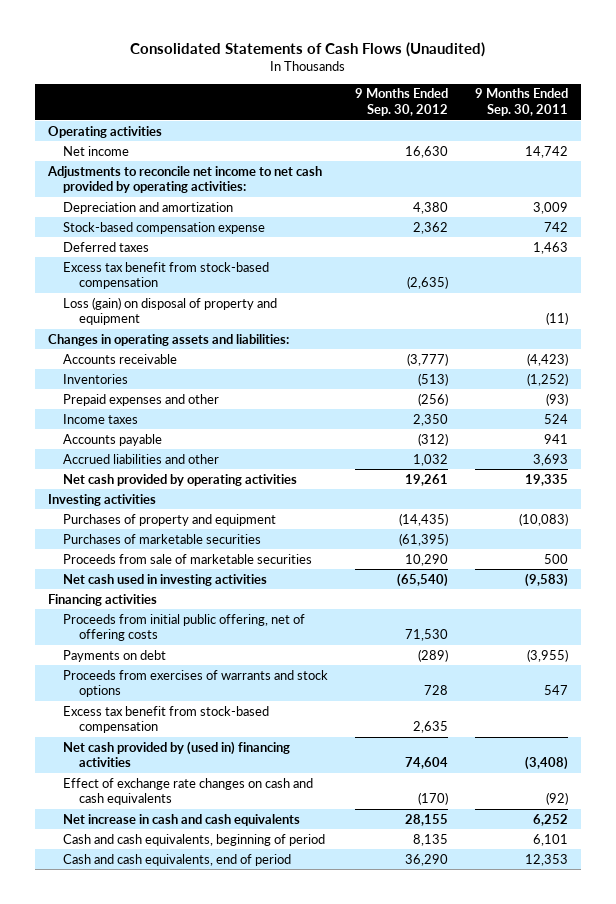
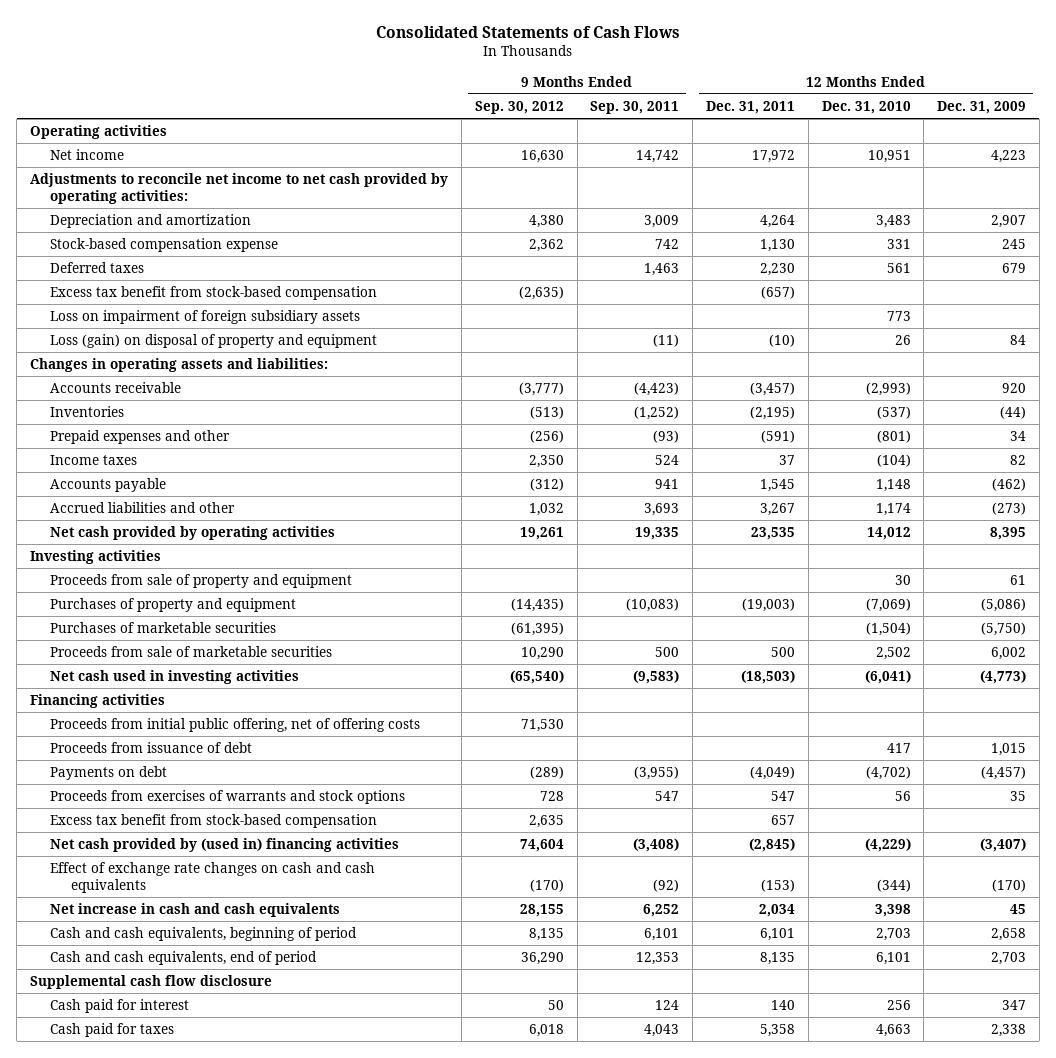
- Consolidated Statements of Cash Flows (Unaudited)
+ Consolidated Statements of Cash Flows
- | 9 Months Ended Sep. 30, 2012 | 9 Months Ended Sep. 30, 2011
+ | 9 Months Ended Sep. 30, 2012 | 9 Months Ended Sep. 30, 2011 | 12 Months Ended Dec. 31, 2011 | 12 Months Ended Dec. 31, 2010 | 12 Months Ended Dec. 31, 2009
+ Loss on impairment of foreign subsidiary assets | | | | 773 |
+ Proceeds from sale of property and equipment | | | | 30 | 61
+ Proceeds from issuance of debt | | | | 417 | 1,015
+ Supplemental cash flow disclosure
+ Cash paid for interest | 50 | 124 | 140 | 256 | 347
+ Cash paid for taxes | 6,018 | 4,043 | 5,358 | 4,663 | 2,338

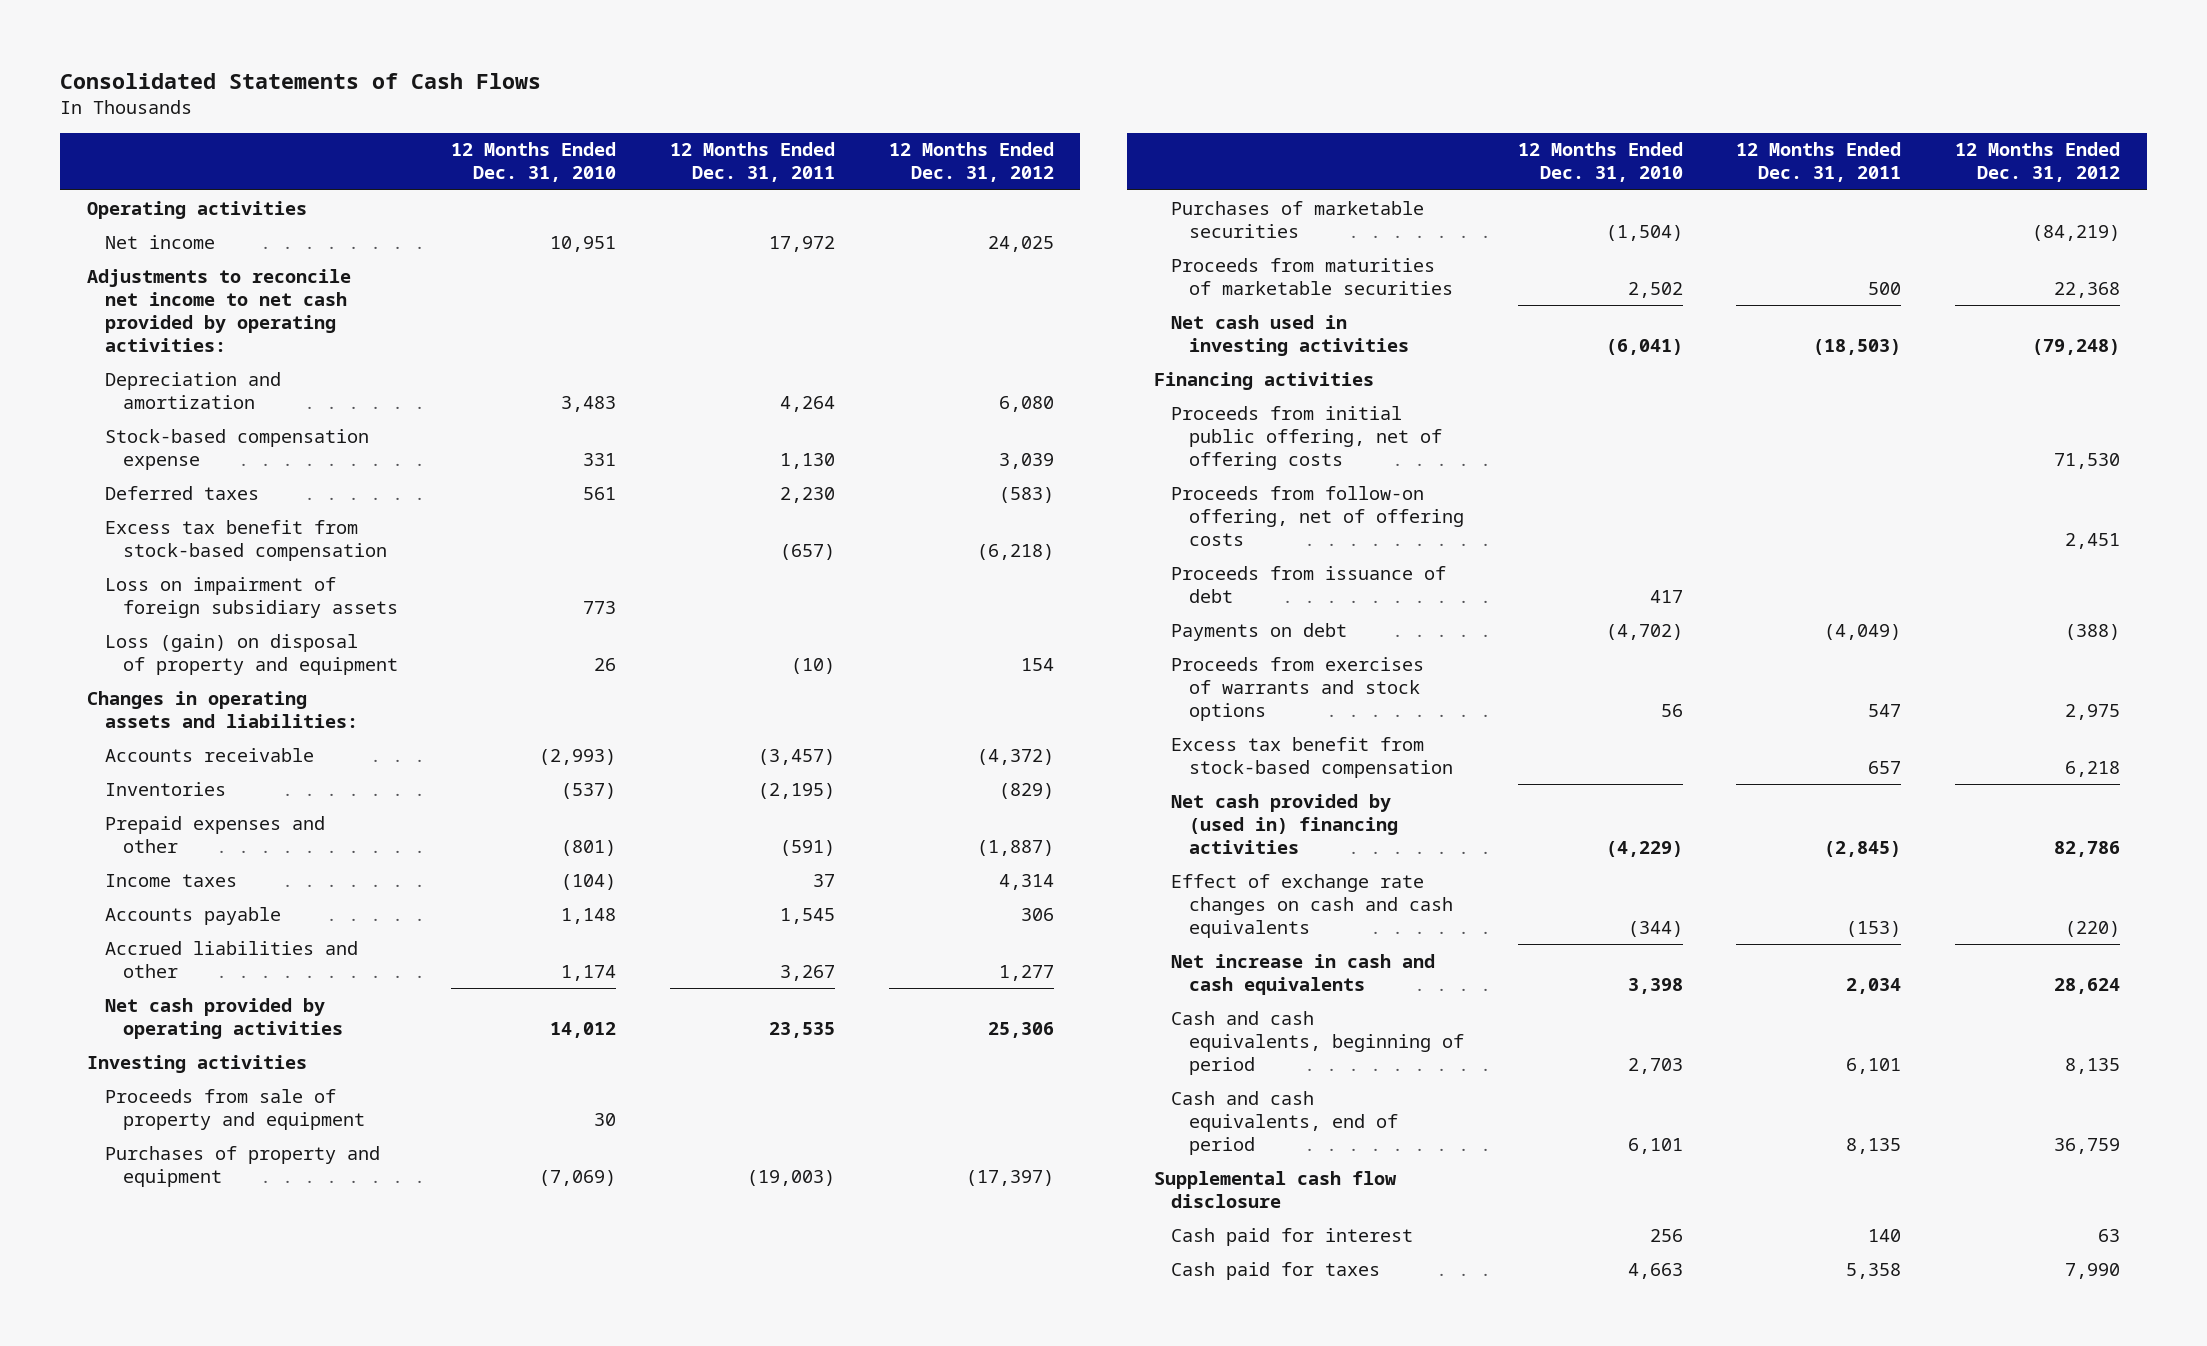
- | 9 Months Ended Sep. 30, 2012 | 9 Months Ended Sep. 30, 2011 | 12 Months Ended Dec. 31, 2011 | 12 Months Ended Dec. 31, 2010 | 12 Months Ended Dec. 31, 2009
+ | 12 Months Ended Dec. 31, 2010 | 12 Months Ended Dec. 31, 2011 | 12 Months Ended Dec. 31, 2012
- Proceeds from sale of marketable securities | 10,290 | 500 | 500 | 2,502 | 6,002
+ Proceeds from maturities of marketable securities | 2,502 | 500 | 22,368
+ Proceeds from follow-on offering, net of offering costs | | | 2,451

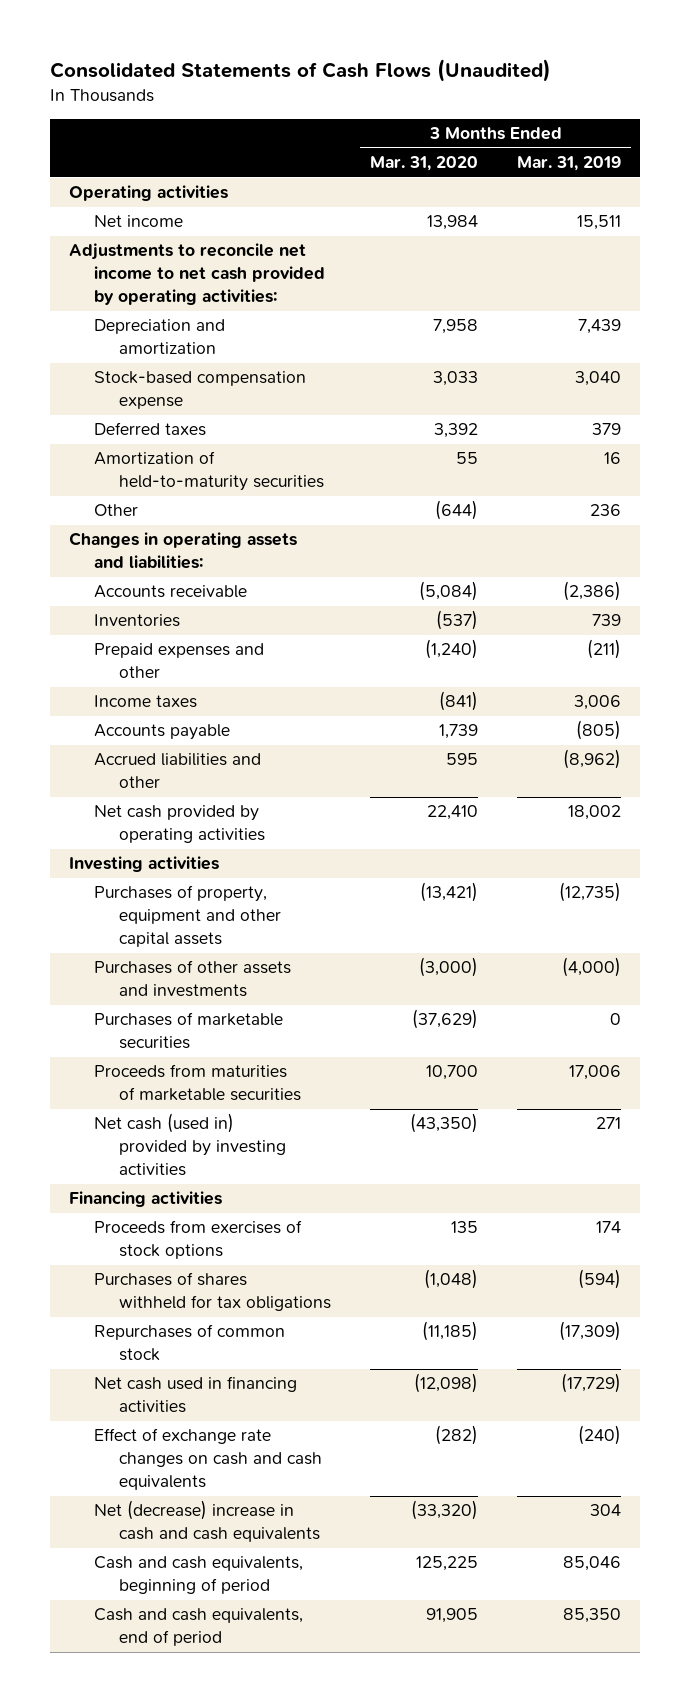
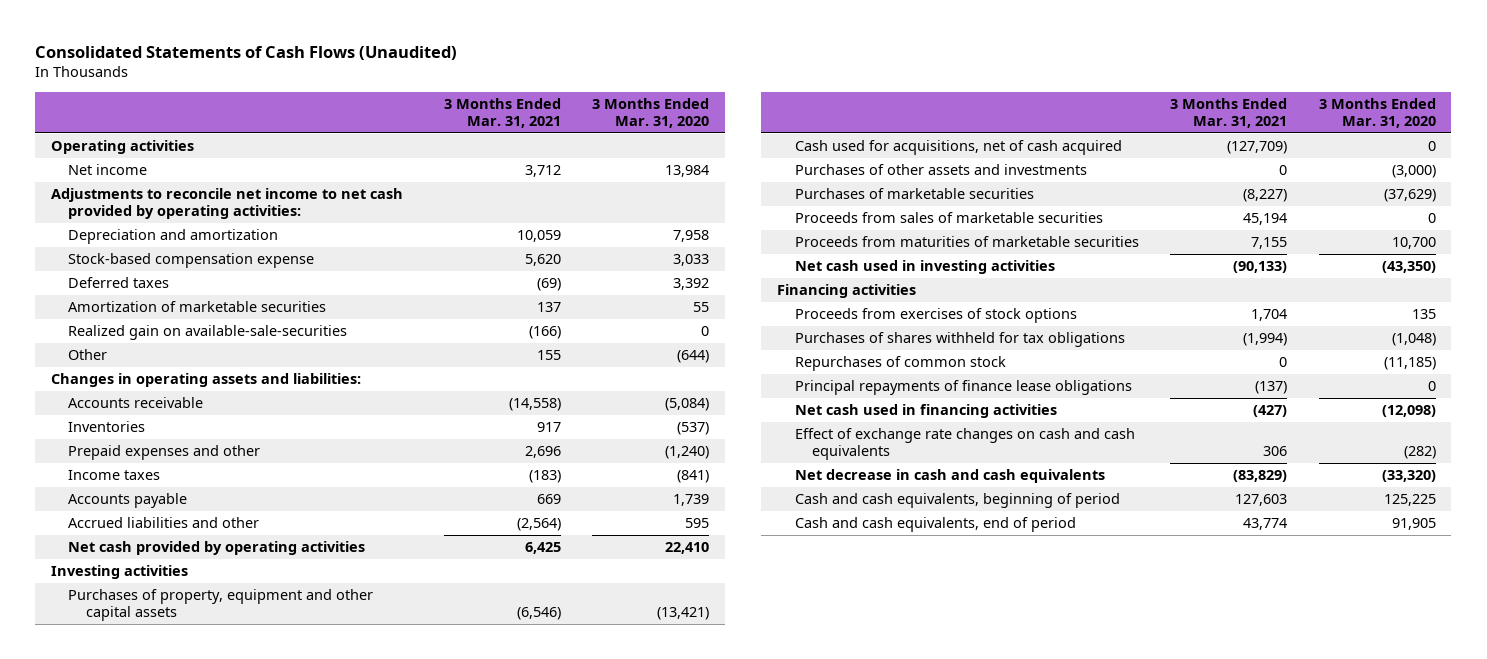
- | 3 Months Ended Mar. 31, 2020 | 3 Months Ended Mar. 31, 2019
+ | 3 Months Ended Mar. 31, 2021 | 3 Months Ended Mar. 31, 2020
- Amortization of held-to-maturity securities | 55 | 16
+ Amortization of marketable securities | 137 | 55
+ Realized gain on available-sale-securities | (166) | 0
+ Cash used for acquisitions, net of cash acquired | (127,709) | 0
+ Proceeds from sales of marketable securities | 45,194 | 0
- Net cash (used in) provided by investing activities | (43,350) | 271
+ Net cash used in investing activities | (90,133) | (43,350)
+ Principal repayments of finance lease obligations | (137) | 0
- Net (decrease) increase in cash and cash equivalents | (33,320) | 304
+ Net decrease in cash and cash equivalents | (83,829) | (33,320)

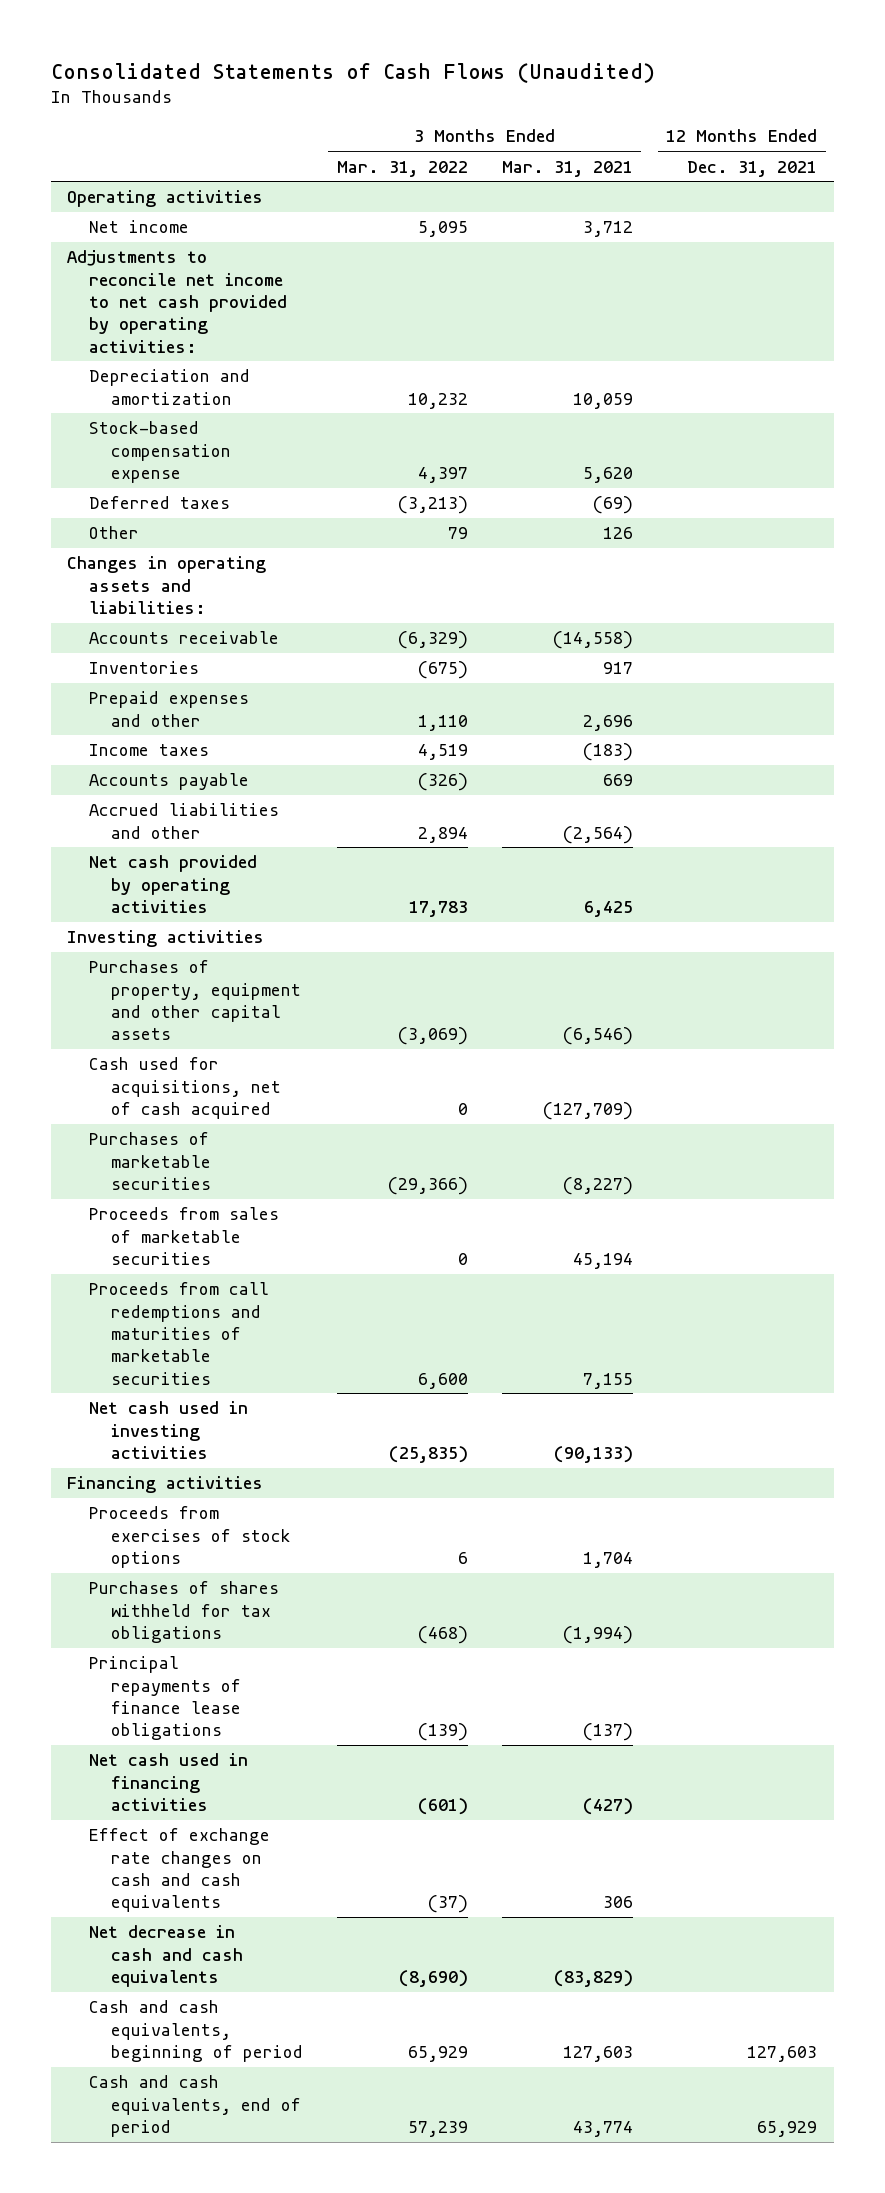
- | 3 Months Ended Mar. 31, 2021 | 3 Months Ended Mar. 31, 2020
+ | 3 Months Ended Mar. 31, 2022 | 3 Months Ended Mar. 31, 2021 | 12 Months Ended Dec. 31, 2021
- Amortization of marketable securities | 137 | 55
- Realized gain on available-sale-securities | (166) | 0
- Other | 155 | (644)
+ Other | 79 | 126 |
- Purchases of other assets and investments | 0 | (3,000)
- Proceeds from maturities of marketable securities | 7,155 | 10,700
+ Proceeds from call redemptions and maturities of marketable securities | 6,600 | 7,155 |
- Repurchases of common stock | 0 | (11,185)

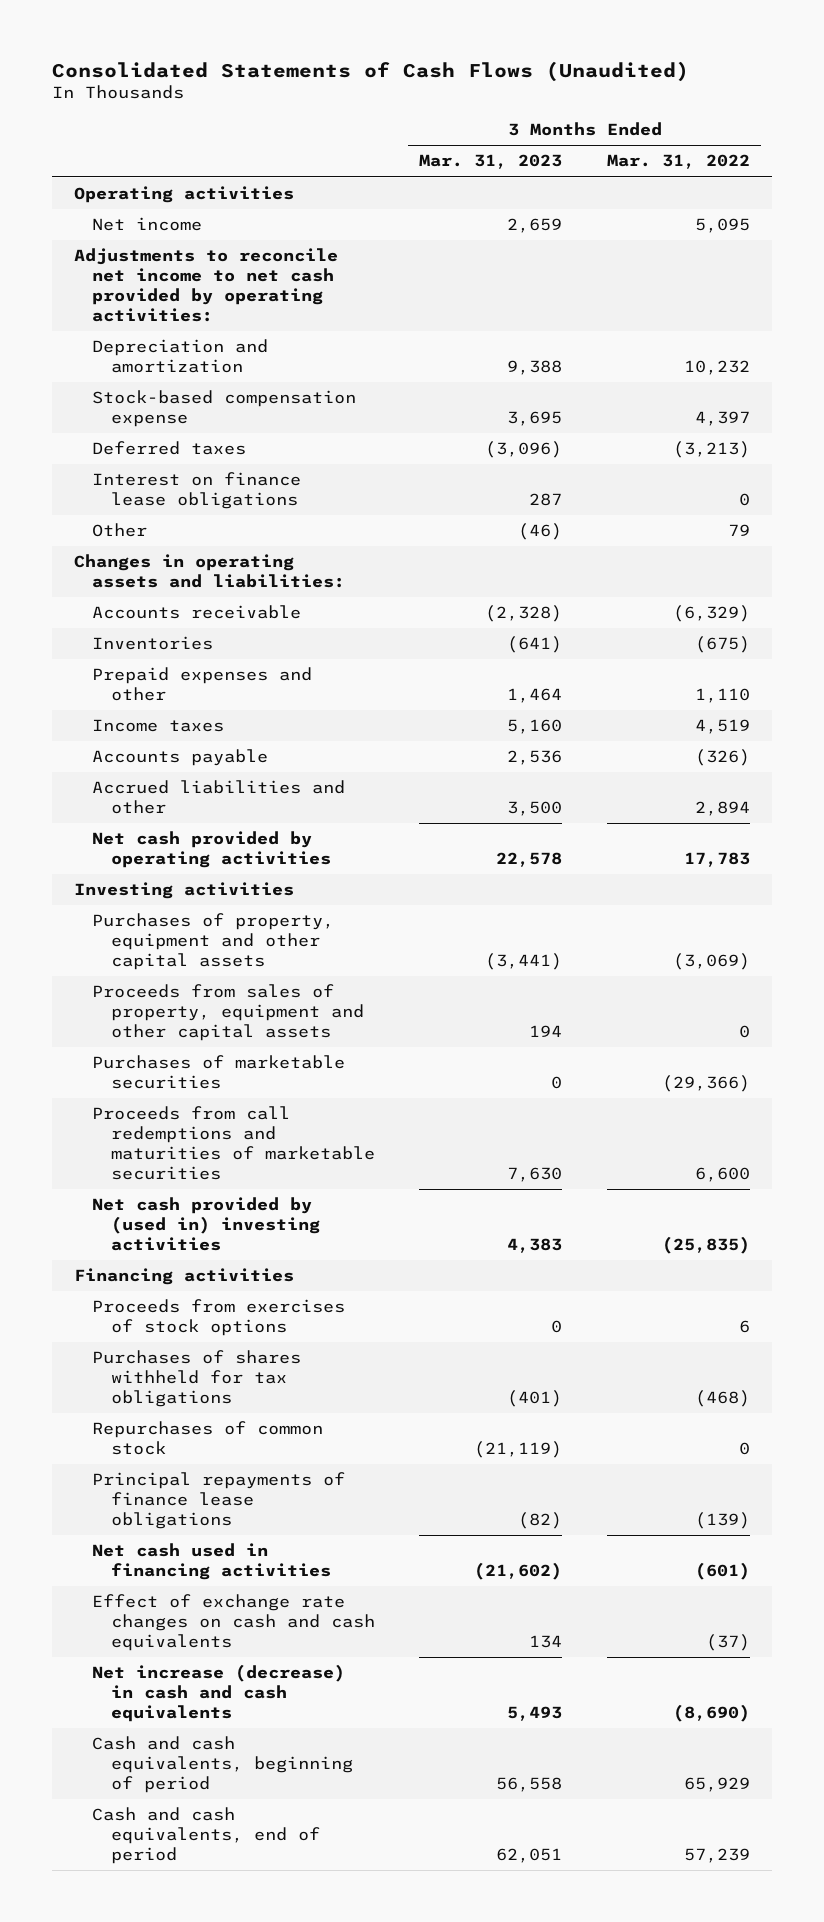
- | 3 Months Ended Mar. 31, 2022 | 3 Months Ended Mar. 31, 2021 | 12 Months Ended Dec. 31, 2021
+ | 3 Months Ended Mar. 31, 2023 | 3 Months Ended Mar. 31, 2022
+ Interest on finance lease obligations | 287 | 0
- Cash used for acquisitions, net of cash acquired | 0 | (127,709) |
+ Proceeds from sales of property, equipment and other capital assets | 194 | 0
- Proceeds from sales of marketable securities | 0 | 45,194 |
- Net cash used in investing activities | (25,835) | (90,133) |
+ Net cash provided by (used in) investing activities | 4,383 | (25,835)
+ Repurchases of common stock | (21,119) | 0
- Net decrease in cash and cash equivalents | (8,690) | (83,829) |
+ Net increase (decrease) in cash and cash equivalents | 5,493 | (8,690)

